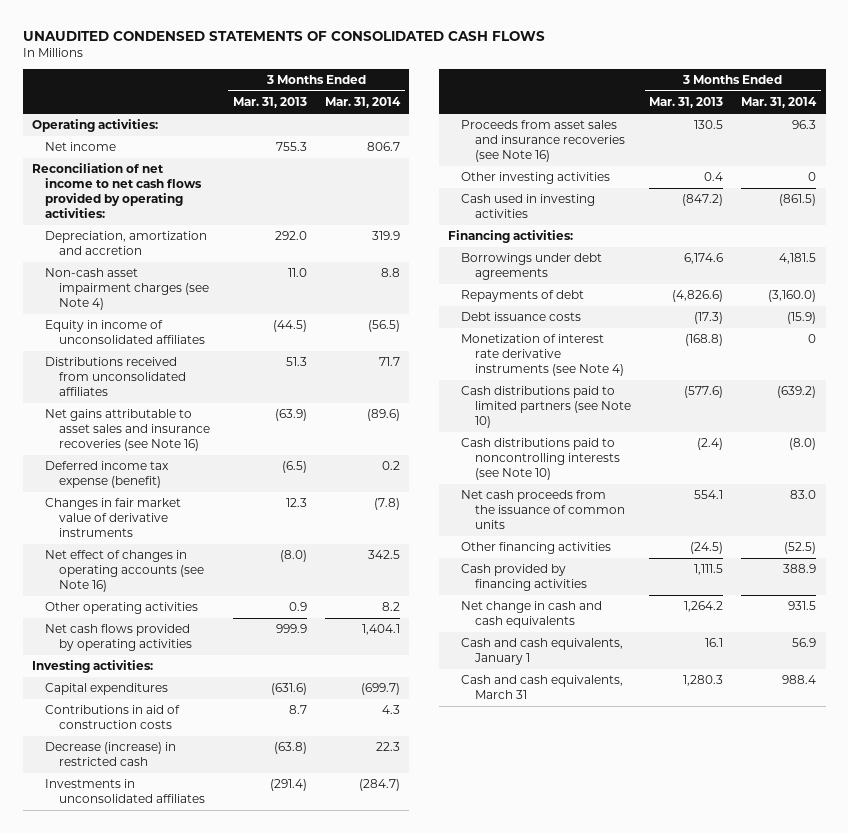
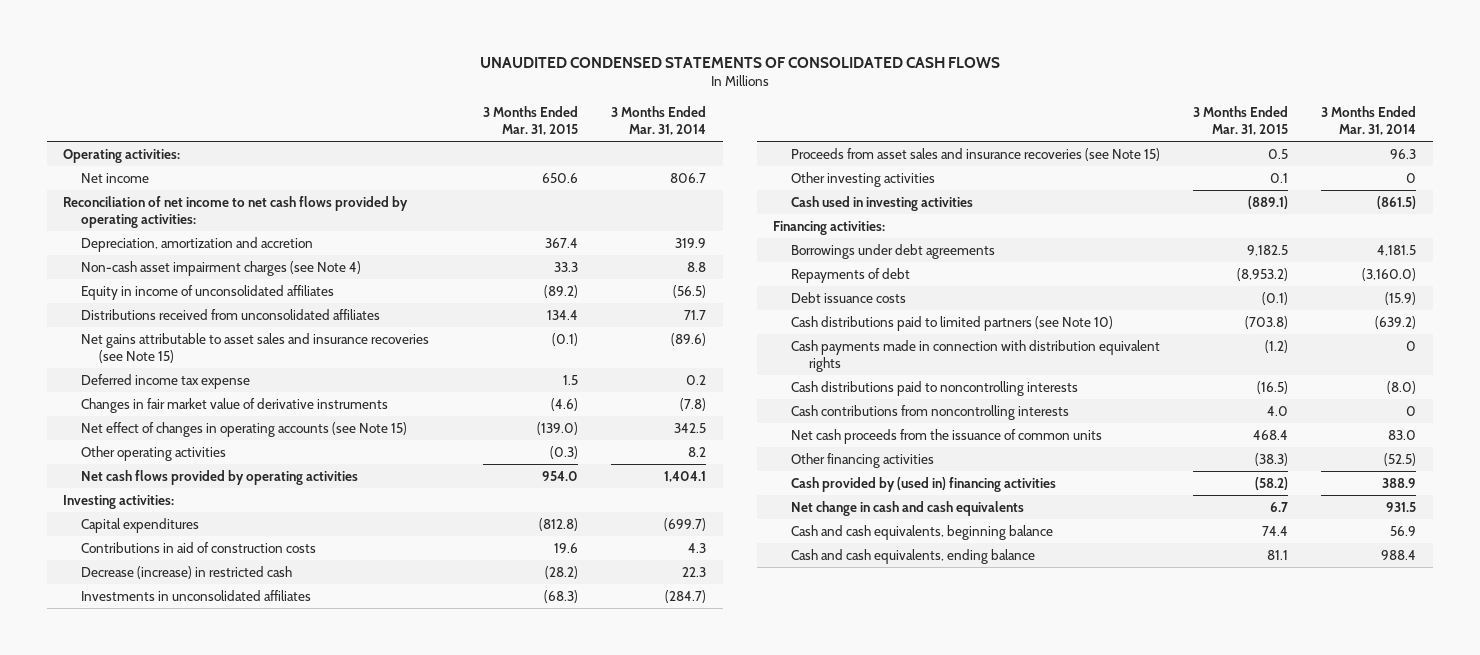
- | 3 Months Ended Mar. 31, 2013 | 3 Months Ended Mar. 31, 2014
+ | 3 Months Ended Mar. 31, 2015 | 3 Months Ended Mar. 31, 2014
- Net gains attributable to asset sales and insurance recoveries (see Note 16) | (63.9) | (89.6)
- Deferred income tax expense (benefit) | (6.5) | 0.2
+ Net gains attributable to asset sales and insurance recoveries (see Note 15) | (0.1) | (89.6)
+ Deferred income tax expense | 1.5 | 0.2
- Net effect of changes in operating accounts (see Note 16) | (8.0) | 342.5
+ Net effect of changes in operating accounts (see Note 15) | (139.0) | 342.5
- Proceeds from asset sales and insurance recoveries (see Note 16) | 130.5 | 96.3
+ Proceeds from asset sales and insurance recoveries (see Note 15) | 0.5 | 96.3
- Monetization of interest rate derivative instruments (see Note 4) | (168.8) | 0
- Cash distributions paid to noncontrolling interests (see Note 10) | (2.4) | (8.0)
+ Cash payments made in connection with distribution equivalent rights | (1.2) | 0
+ Cash distributions paid to noncontrolling interests | (16.5) | (8.0)
+ Cash contributions from noncontrolling interests | 4.0 | 0
- Cash provided by financing activities | 1,111.5 | 388.9
+ Cash provided by (used in) financing activities | (58.2) | 388.9
- Cash and cash equivalents, January 1 | 16.1 | 56.9
- Cash and cash equivalents, March 31 | 1,280.3 | 988.4
+ Cash and cash equivalents, beginning balance | 74.4 | 56.9
+ Cash and cash equivalents, ending balance | 81.1 | 988.4

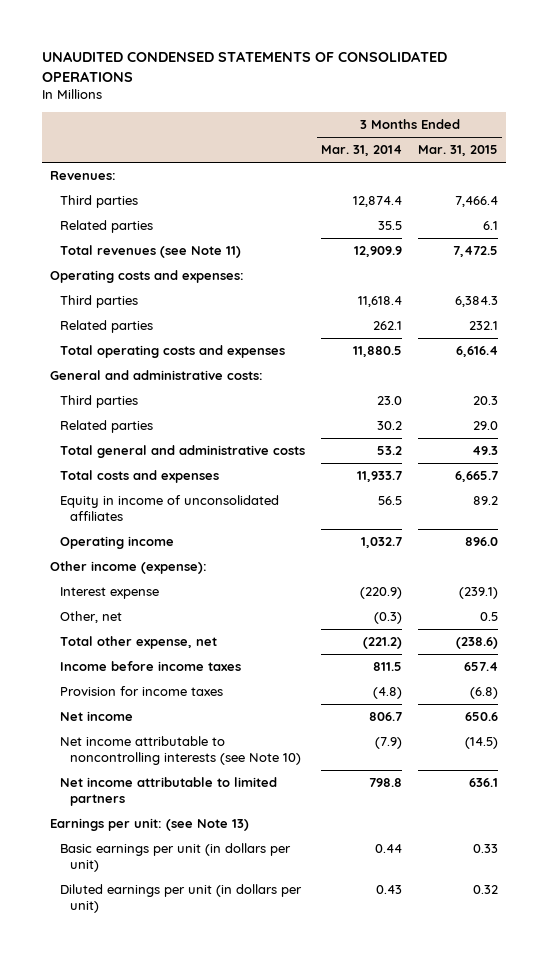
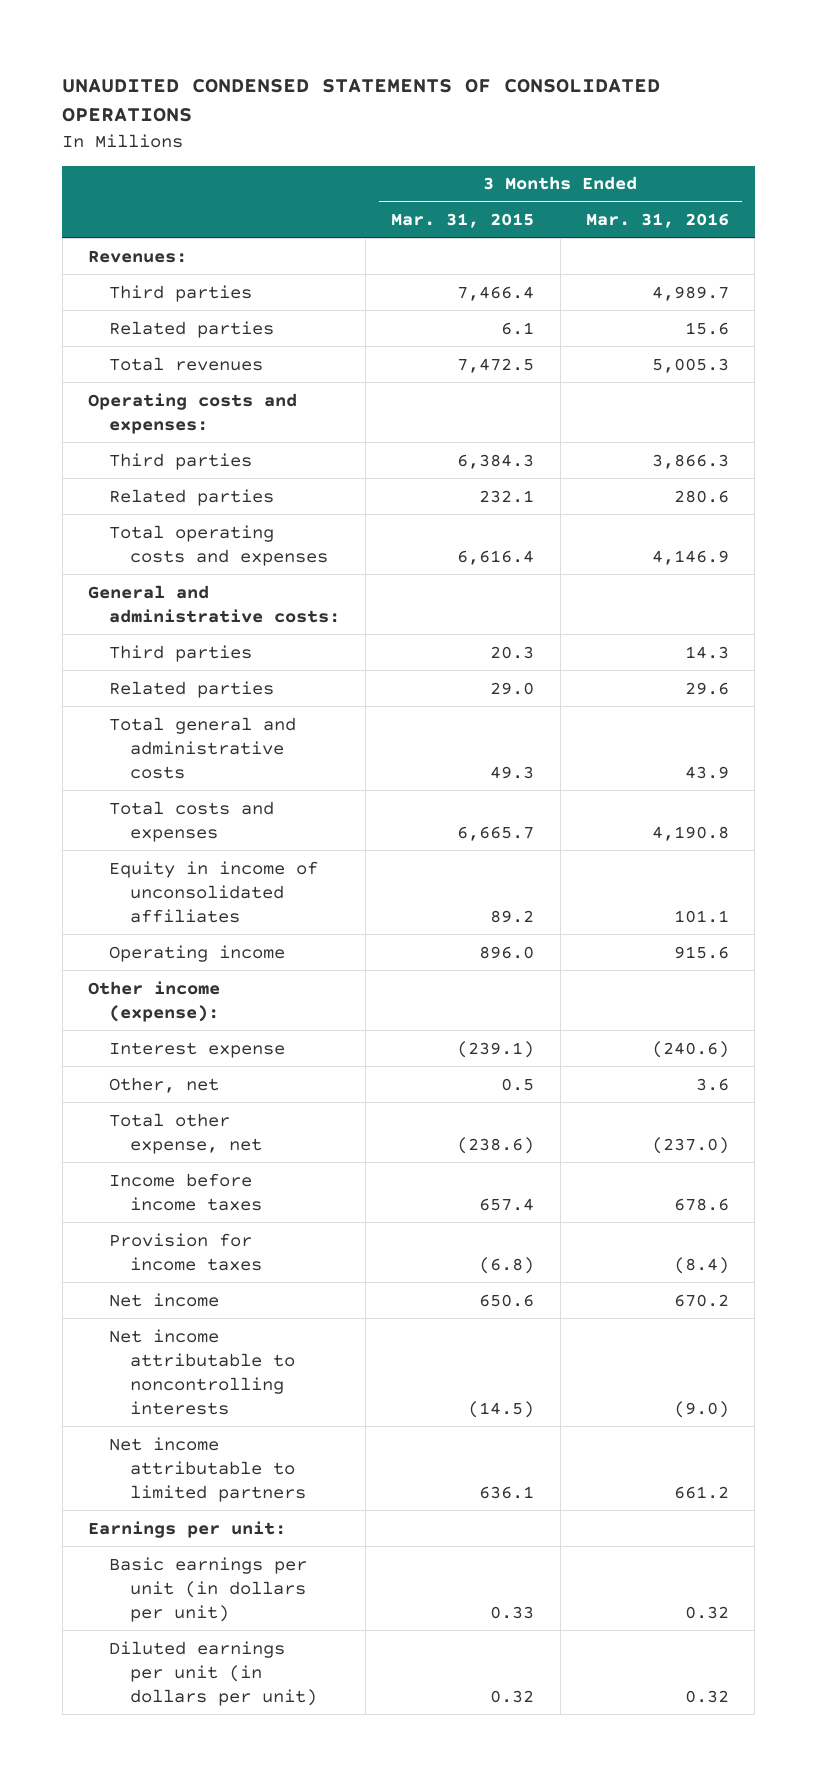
- | 3 Months Ended Mar. 31, 2014 | 3 Months Ended Mar. 31, 2015
+ | 3 Months Ended Mar. 31, 2015 | 3 Months Ended Mar. 31, 2016
- Total revenues (see Note 11) | 12,909.9 | 7,472.5
+ Total revenues | 7,472.5 | 5,005.3
- Net income attributable to noncontrolling interests (see Note 10) | (7.9) | (14.5)
+ Net income attributable to noncontrolling interests | (14.5) | (9.0)
- Earnings per unit: (see Note 13)
+ Earnings per unit:

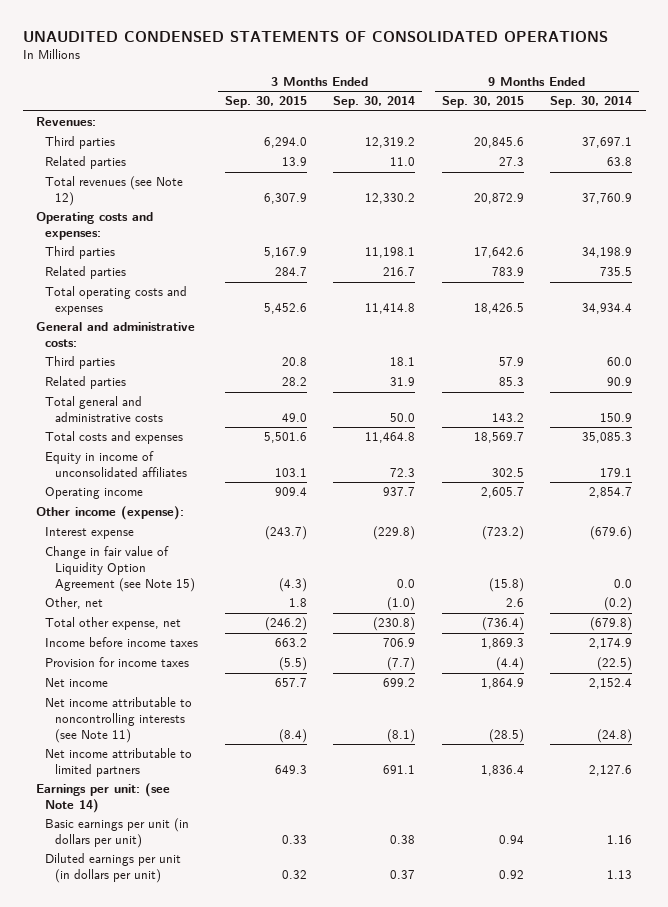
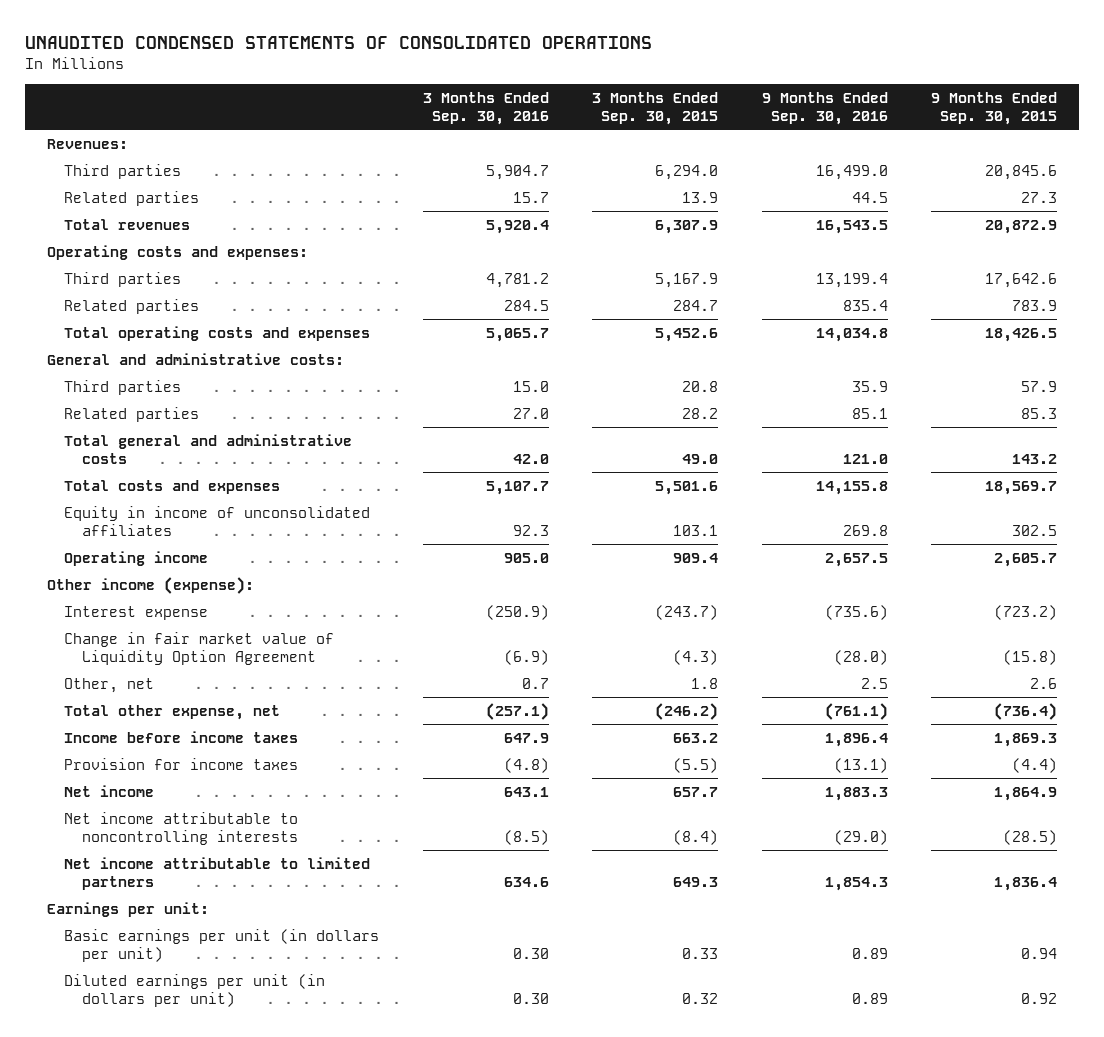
- | 3 Months Ended Sep. 30, 2015 | 3 Months Ended Sep. 30, 2014 | 9 Months Ended Sep. 30, 2015 | 9 Months Ended Sep. 30, 2014
+ | 3 Months Ended Sep. 30, 2016 | 3 Months Ended Sep. 30, 2015 | 9 Months Ended Sep. 30, 2016 | 9 Months Ended Sep. 30, 2015
- Total revenues (see Note 12) | 6,307.9 | 12,330.2 | 20,872.9 | 37,760.9
+ Total revenues | 5,920.4 | 6,307.9 | 16,543.5 | 20,872.9
- Change in fair value of Liquidity Option Agreement (see Note 15) | (4.3) | 0.0 | (15.8) | 0.0
+ Change in fair market value of Liquidity Option Agreement | (6.9) | (4.3) | (28.0) | (15.8)
- Net income attributable to noncontrolling interests (see Note 11) | (8.4) | (8.1) | (28.5) | (24.8)
+ Net income attributable to noncontrolling interests | (8.5) | (8.4) | (29.0) | (28.5)
- Earnings per unit: (see Note 14)
+ Earnings per unit:

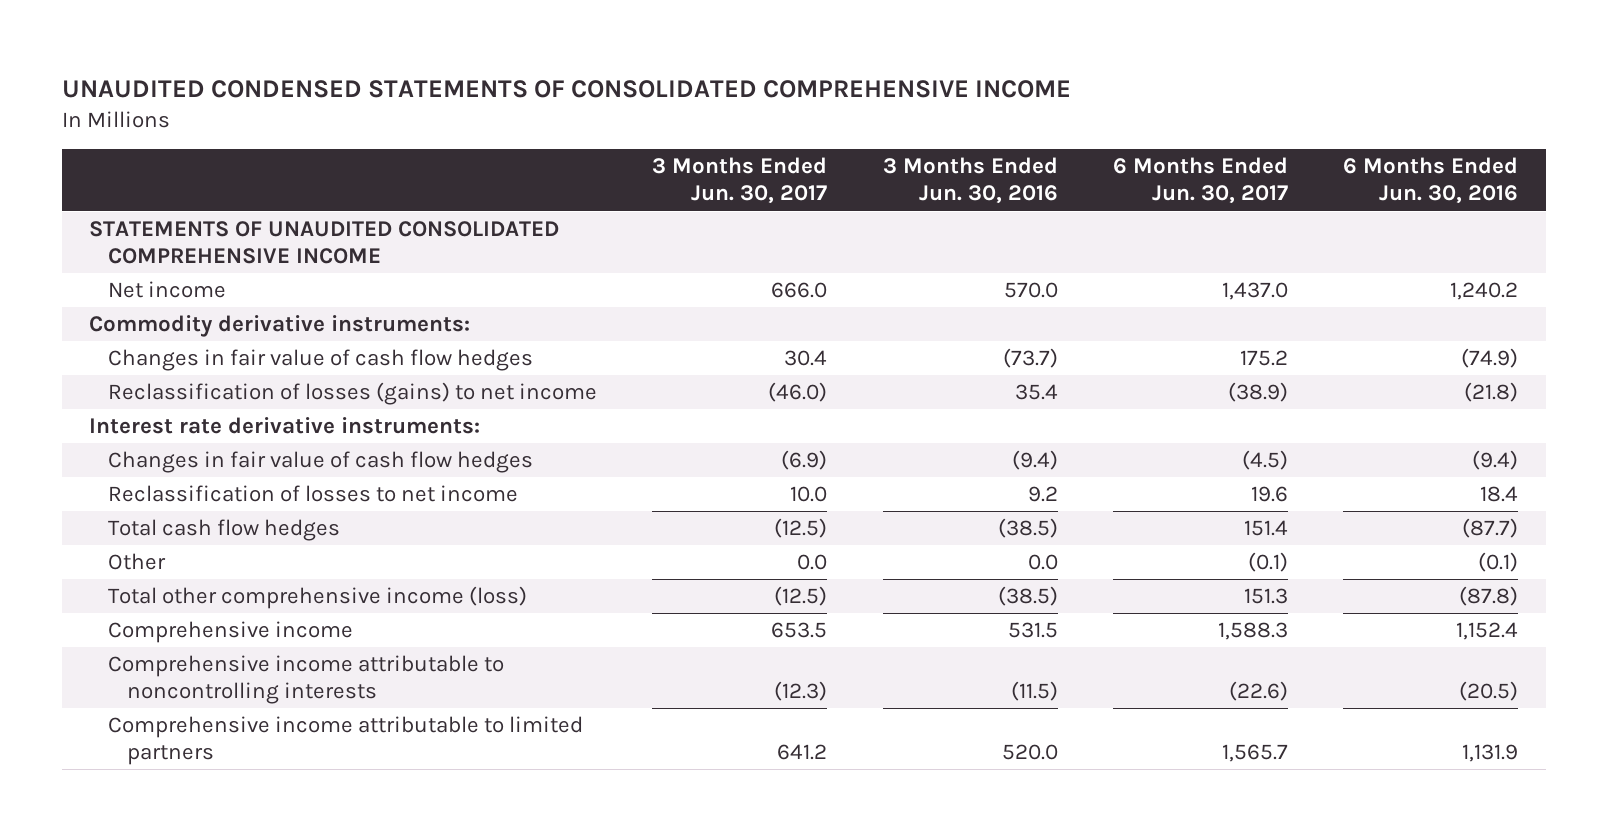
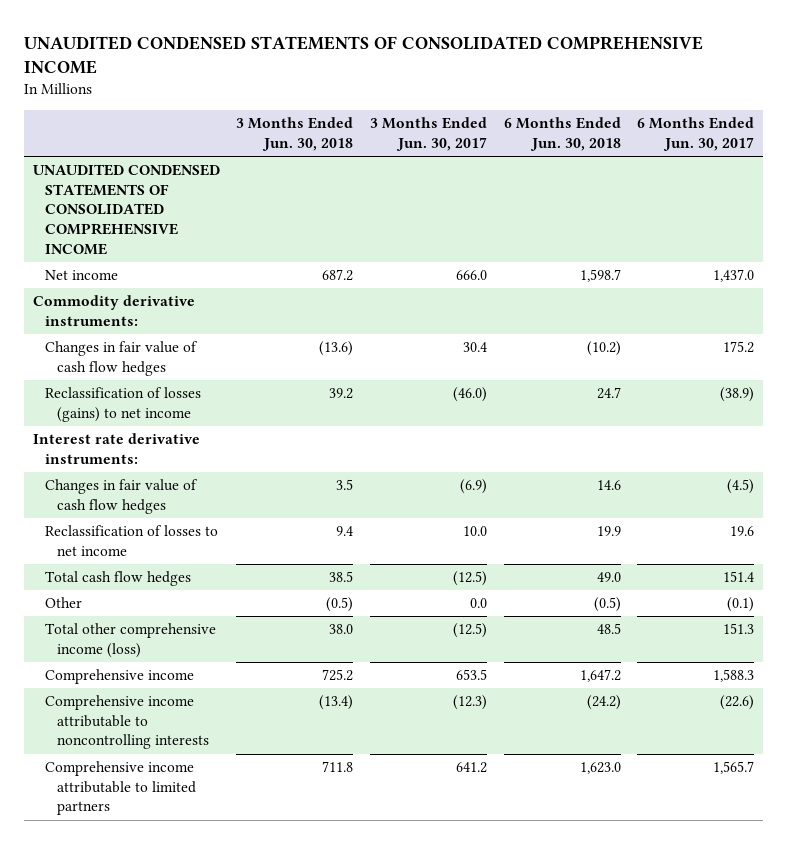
- | 3 Months Ended Jun. 30, 2017 | 3 Months Ended Jun. 30, 2016 | 6 Months Ended Jun. 30, 2017 | 6 Months Ended Jun. 30, 2016
+ | 3 Months Ended Jun. 30, 2018 | 3 Months Ended Jun. 30, 2017 | 6 Months Ended Jun. 30, 2018 | 6 Months Ended Jun. 30, 2017
- STATEMENTS OF UNAUDITED CONSOLIDATED COMPREHENSIVE INCOME
+ UNAUDITED CONDENSED STATEMENTS OF CONSOLIDATED COMPREHENSIVE INCOME

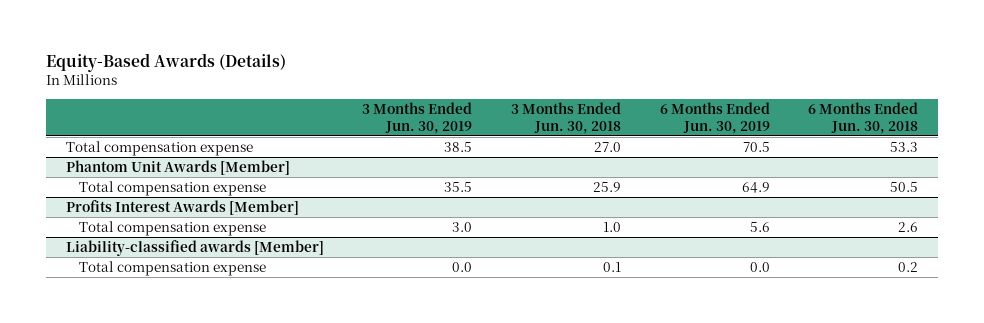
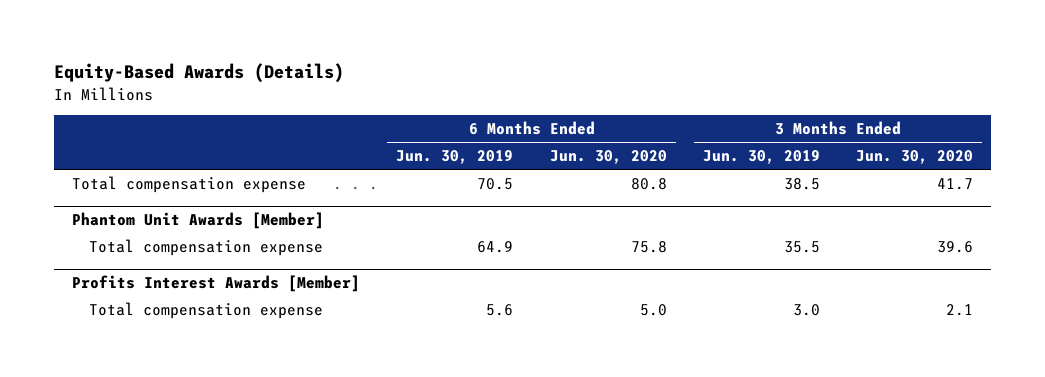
- | 3 Months Ended Jun. 30, 2019 | 3 Months Ended Jun. 30, 2018 | 6 Months Ended Jun. 30, 2019 | 6 Months Ended Jun. 30, 2018
+ | 6 Months Ended Jun. 30, 2019 | 6 Months Ended Jun. 30, 2020 | 3 Months Ended Jun. 30, 2019 | 3 Months Ended Jun. 30, 2020
- Liability-classified awards [Member]
- Total compensation expense | 0.0 | 0.1 | 0.0 | 0.2

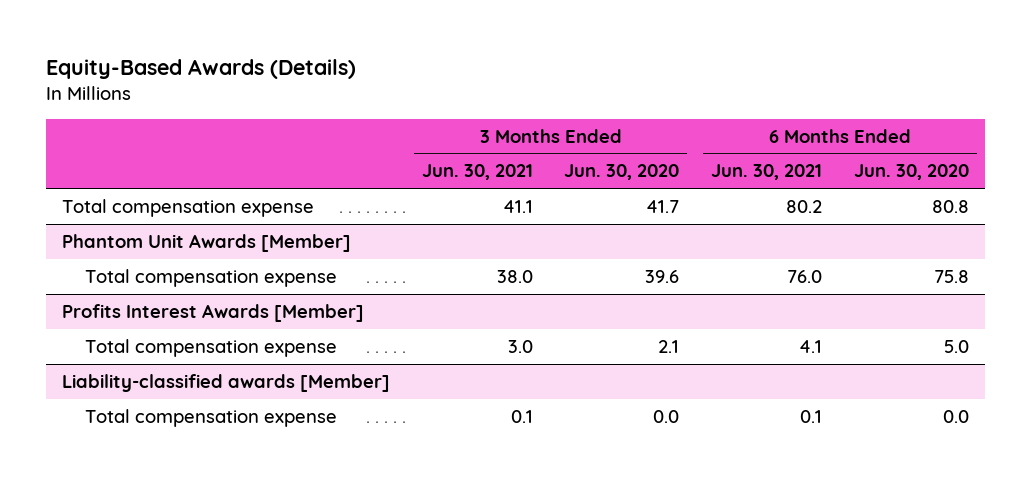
- | 6 Months Ended Jun. 30, 2019 | 6 Months Ended Jun. 30, 2020 | 3 Months Ended Jun. 30, 2019 | 3 Months Ended Jun. 30, 2020
+ | 3 Months Ended Jun. 30, 2021 | 3 Months Ended Jun. 30, 2020 | 6 Months Ended Jun. 30, 2021 | 6 Months Ended Jun. 30, 2020
+ Liability-classified awards [Member]
+ Total compensation expense | 0.1 | 0.0 | 0.1 | 0.0

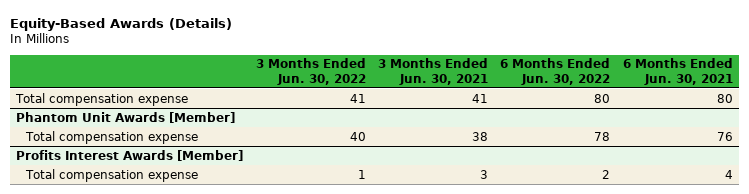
- | 3 Months Ended Jun. 30, 2021 | 3 Months Ended Jun. 30, 2020 | 6 Months Ended Jun. 30, 2021 | 6 Months Ended Jun. 30, 2020
+ | 3 Months Ended Jun. 30, 2022 | 3 Months Ended Jun. 30, 2021 | 6 Months Ended Jun. 30, 2022 | 6 Months Ended Jun. 30, 2021
- Total compensation expense | 41.1 | 41.7 | 80.2 | 80.8
+ Total compensation expense | 41 | 41 | 80 | 80
@ Phantom Unit Awards [Member]
- Total compensation expense | 38.0 | 39.6 | 76.0 | 75.8
+ Total compensation expense | 40 | 38 | 78 | 76
@ Profits Interest Awards [Member]
- Total compensation expense | 3.0 | 2.1 | 4.1 | 5.0
- Liability-classified awards [Member]
- Total compensation expense | 0.1 | 0.0 | 0.1 | 0.0
@ Profits Interest Awards [Member]
+ Total compensation expense | 1 | 3 | 2 | 4

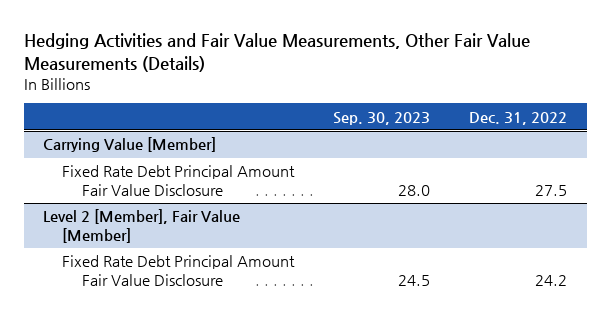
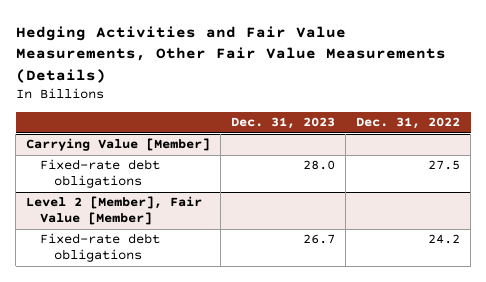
- | Sep. 30, 2023 | Dec. 31, 2022
+ | Dec. 31, 2023 | Dec. 31, 2022
@ Carrying Value [Member]
- Fixed Rate Debt Principal Amount Fair Value Disclosure | 28.0 | 27.5
+ Fixed-rate debt obligations | 28.0 | 27.5
@ Level 2 [Member], Fair Value [Member]
- Fixed Rate Debt Principal Amount Fair Value Disclosure | 24.5 | 24.2
+ Fixed-rate debt obligations | 26.7 | 24.2

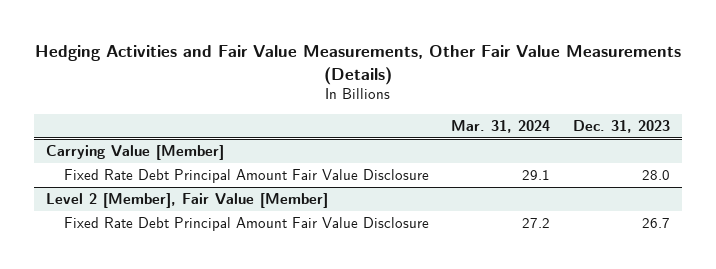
- | Dec. 31, 2023 | Dec. 31, 2022
+ | Mar. 31, 2024 | Dec. 31, 2023
@ Carrying Value [Member]
- Fixed-rate debt obligations | 28.0 | 27.5
+ Fixed Rate Debt Principal Amount Fair Value Disclosure | 29.1 | 28.0
@ Level 2 [Member], Fair Value [Member]
- Fixed-rate debt obligations | 26.7 | 24.2
+ Fixed Rate Debt Principal Amount Fair Value Disclosure | 27.2 | 26.7

